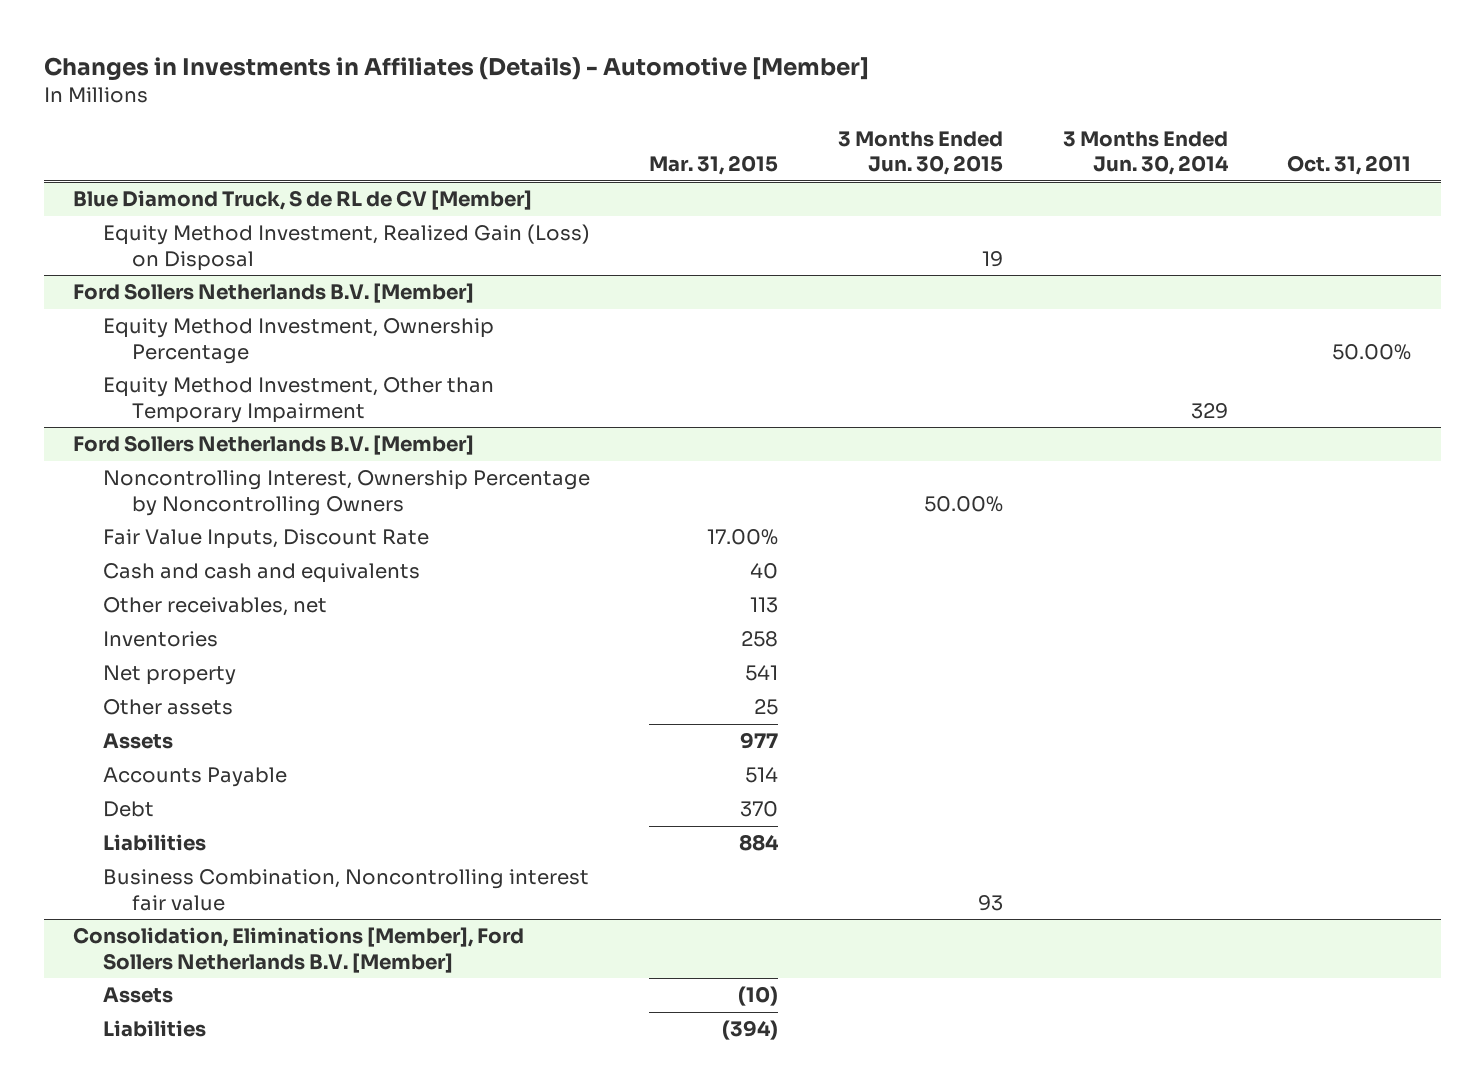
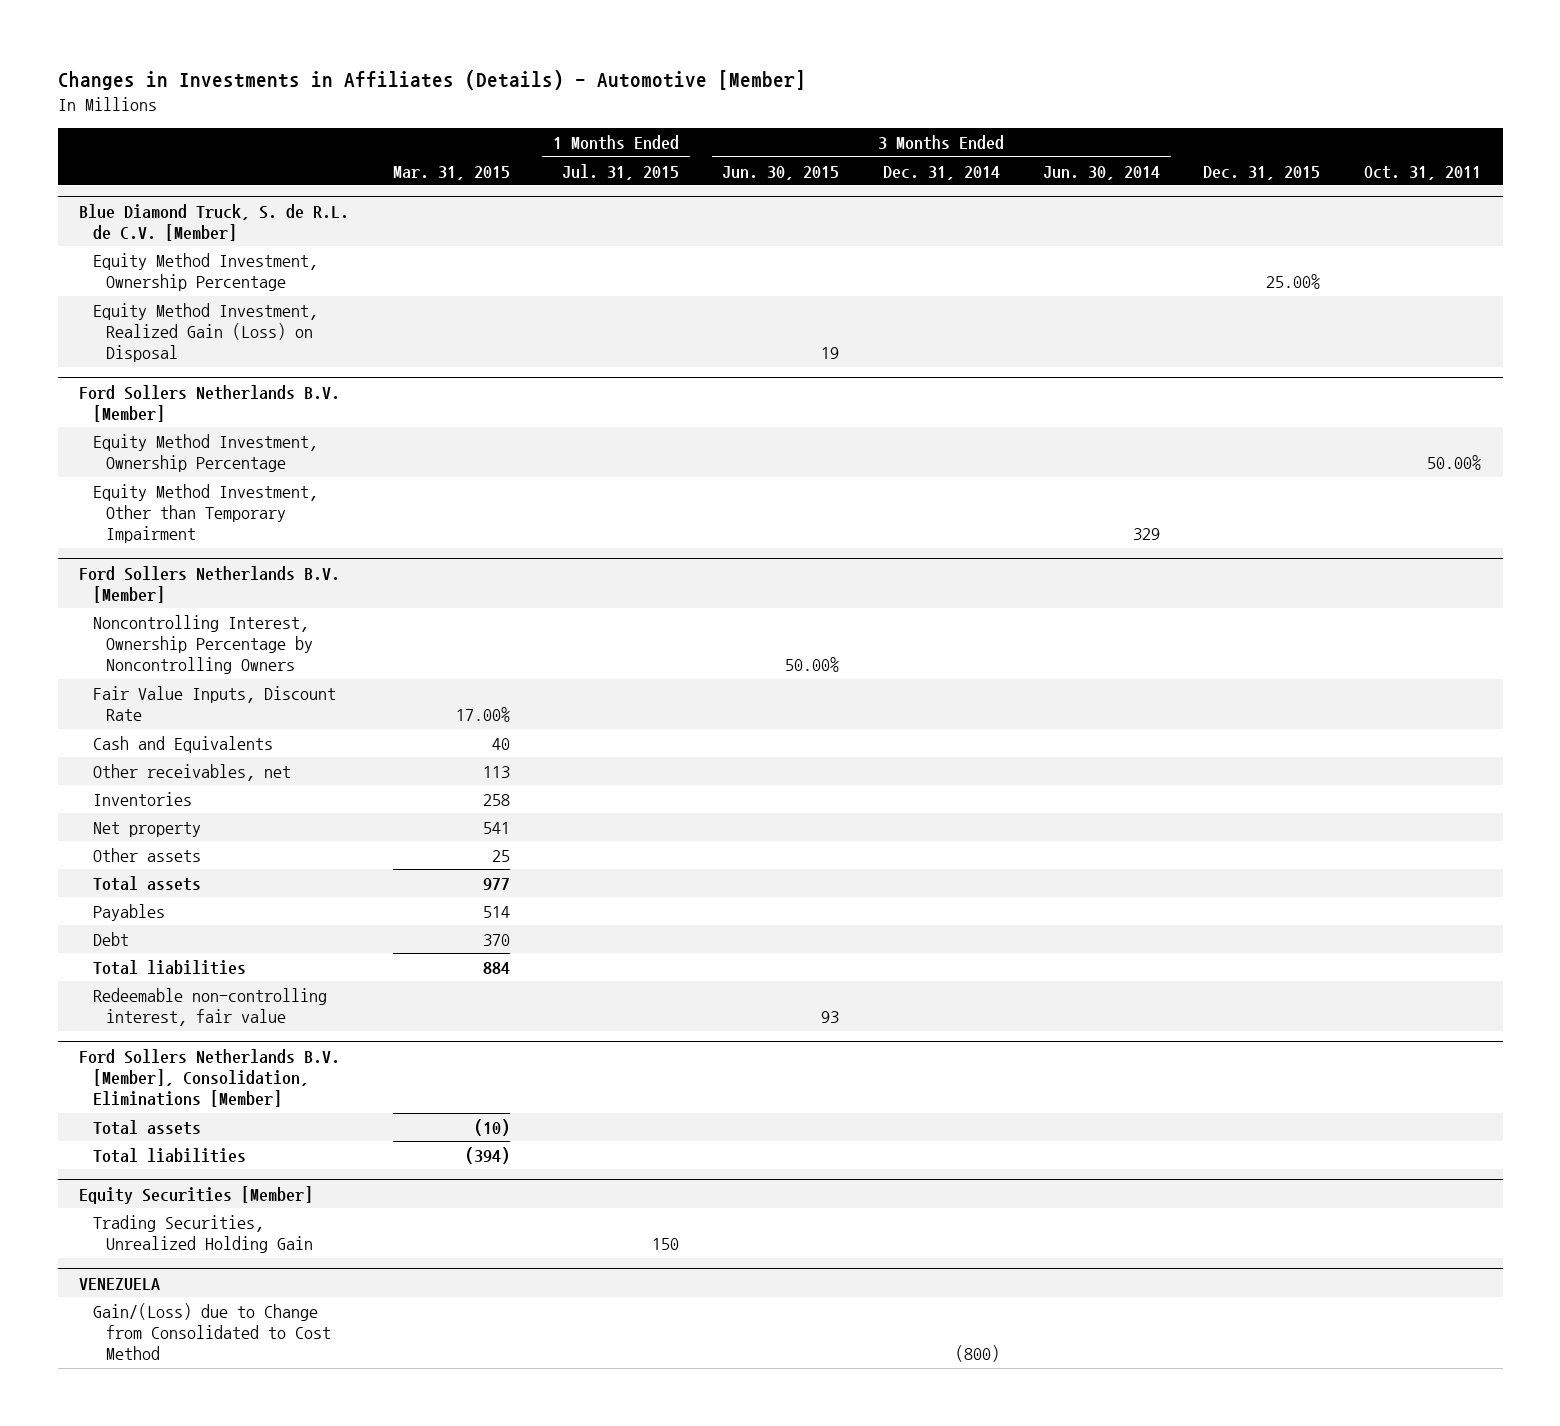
- | Mar. 31, 2015 | 3 Months Ended Jun. 30, 2015 | 3 Months Ended Jun. 30, 2014 | Oct. 31, 2011
+ | Mar. 31, 2015 | 1 Months Ended Jul. 31, 2015 | 3 Months Ended Jun. 30, 2015 | 3 Months Ended Dec. 31, 2014 | 3 Months Ended Jun. 30, 2014 | Dec. 31, 2015 | Oct. 31, 2011
- Blue Diamond Truck, S de RL de CV [Member]
+ Blue Diamond Truck, S. de R.L. de C.V. [Member]
+ Equity Method Investment, Ownership Percentage | | | | | | 25.00% |
@ Ford Sollers Netherlands B.V. [Member]
- Cash and cash and equivalents | 40 | | |
+ Cash and Equivalents | 40 | | | | | |
- Assets | 977 | | |
- Accounts Payable | 514 | | |
+ Total assets | 977 | | | | | |
+ Payables | 514 | | | | | |
- Liabilities | 884 | | |
- Business Combination, Noncontrolling interest fair value | | 93 | |
- Consolidation, Eliminations [Member], Ford Sollers Netherlands B.V. [Member]
- Assets | (10) | | |
- Liabilities | (394) | | |
@ Ford Sollers Netherlands B.V. [Member]
+ Total liabilities | 884 | | | | | |
+ Redeemable non-controlling interest, fair value | | | 93 | | | |
+ Ford Sollers Netherlands B.V. [Member], Consolidation, Eliminations [Member]
+ Total assets | (10) | | | | | |
+ Total liabilities | (394) | | | | | |
+ Equity Securities [Member]
+ Trading Securities, Unrealized Holding Gain | | 150 | | | | |
+ VENEZUELA
+ Gain/(Loss) due to Change from Consolidated to Cost Method | | | | (800) | | |

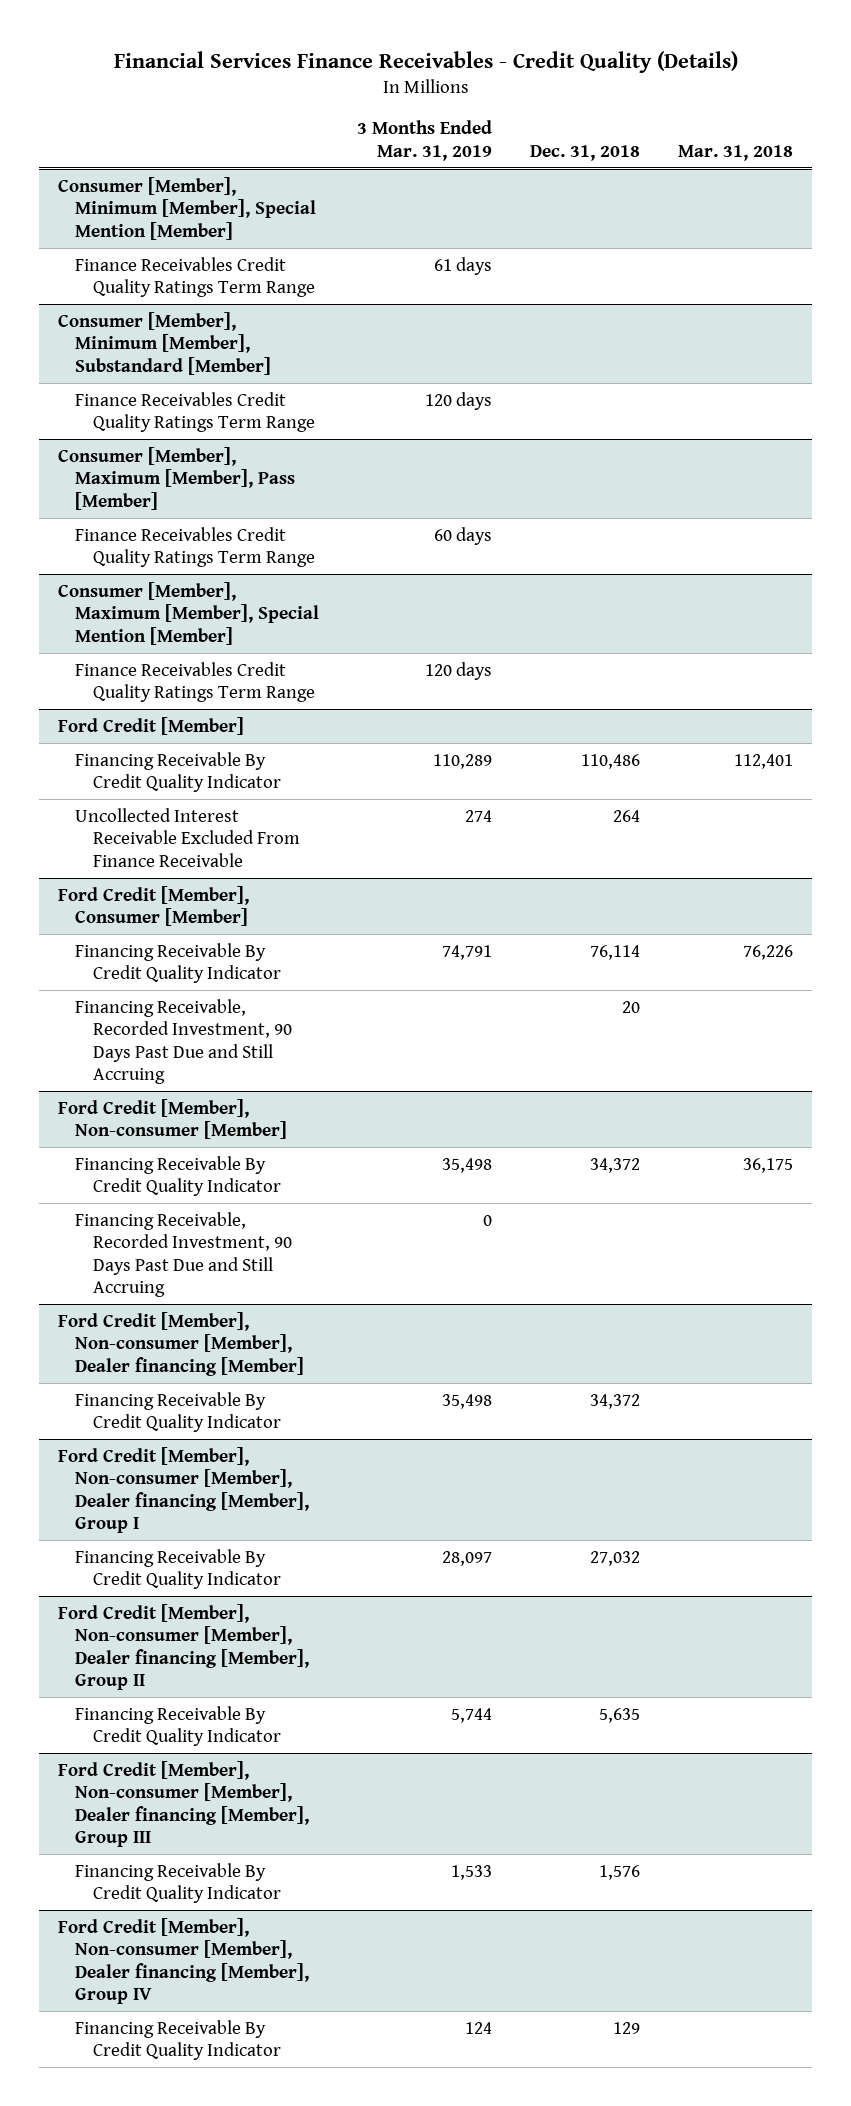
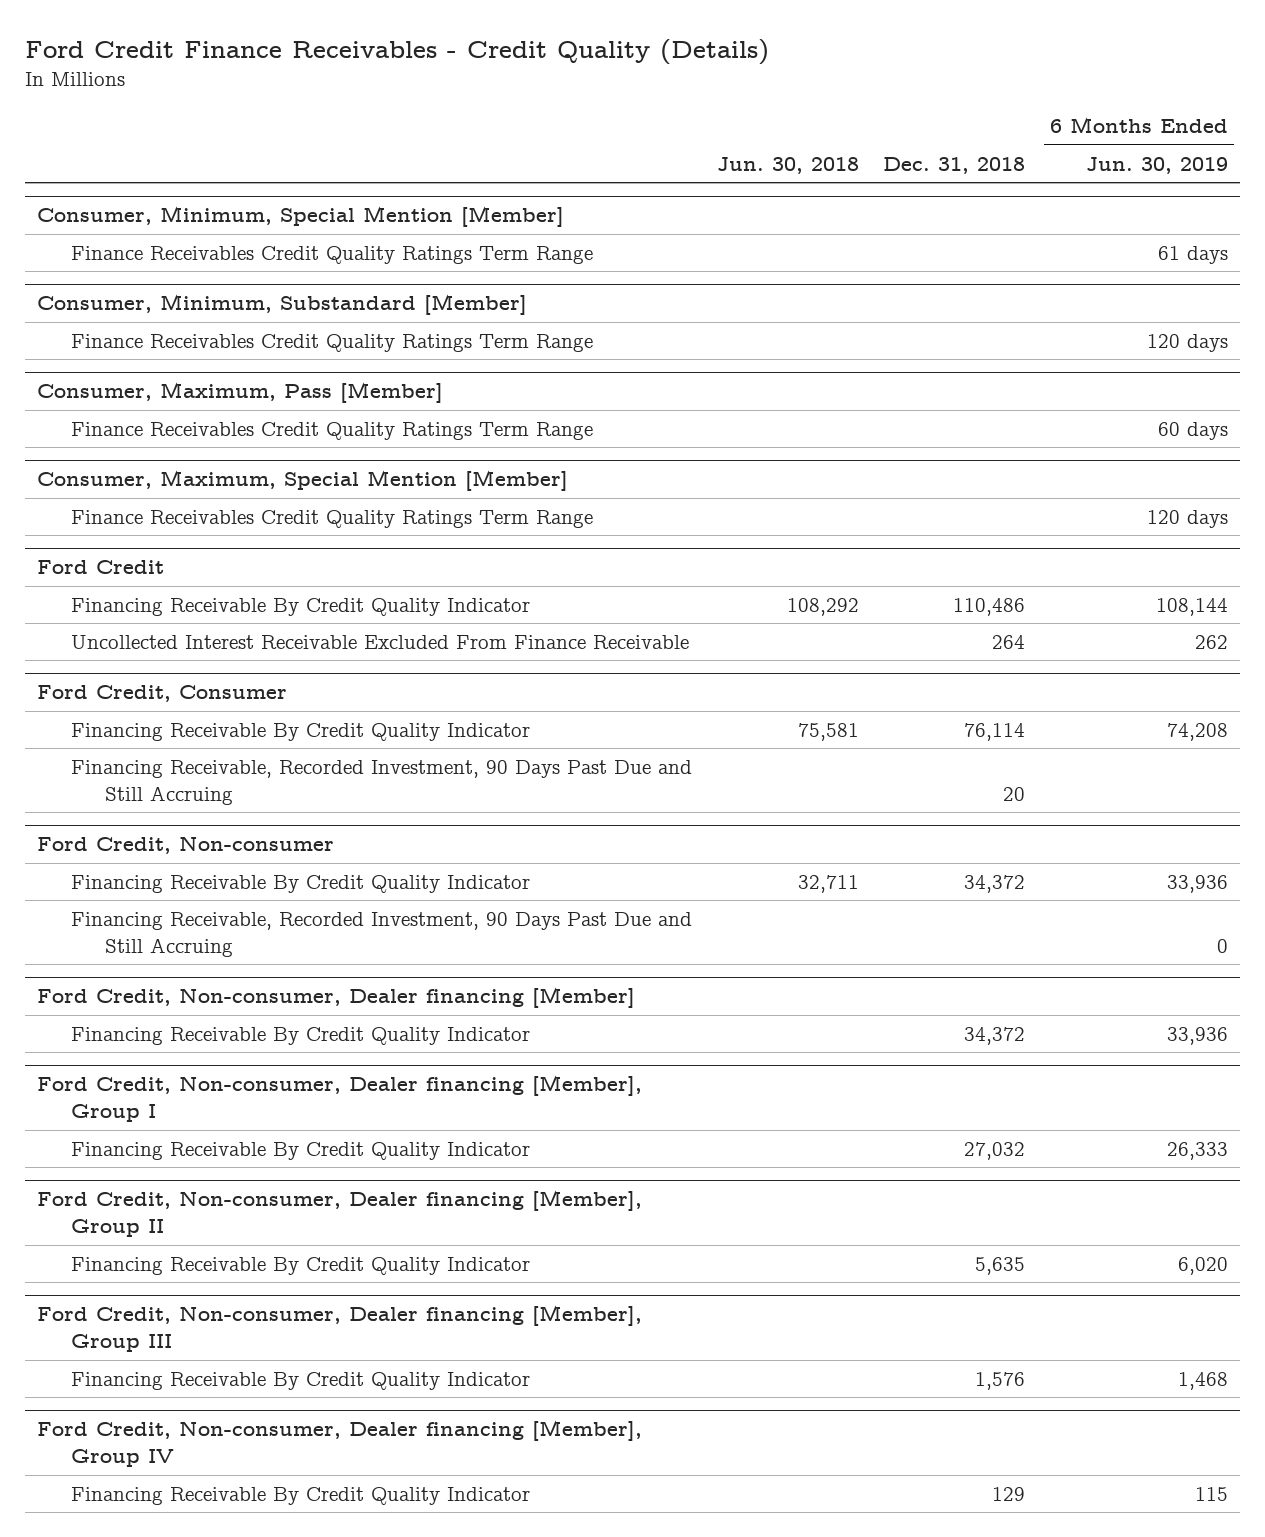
- Financial Services Finance Receivables - Credit Quality (Details)
+ Ford Credit Finance Receivables - Credit Quality (Details)
- | 3 Months Ended Mar. 31, 2019 | Dec. 31, 2018 | Mar. 31, 2018
+ | Jun. 30, 2018 | Dec. 31, 2018 | 6 Months Ended Jun. 30, 2019
- Consumer [Member], Minimum [Member], Special Mention [Member]
+ Consumer, Minimum, Special Mention [Member]
- Consumer [Member], Minimum [Member], Substandard [Member]
+ Consumer, Minimum, Substandard [Member]
- Consumer [Member], Maximum [Member], Pass [Member]
+ Consumer, Maximum, Pass [Member]
- Consumer [Member], Maximum [Member], Special Mention [Member]
+ Consumer, Maximum, Special Mention [Member]
- Ford Credit [Member]
+ Ford Credit
- Ford Credit [Member], Consumer [Member]
+ Ford Credit, Consumer
- Ford Credit [Member], Non-consumer [Member]
+ Ford Credit, Non-consumer
- Ford Credit [Member], Non-consumer [Member], Dealer financing [Member]
+ Ford Credit, Non-consumer, Dealer financing [Member]
- Ford Credit [Member], Non-consumer [Member], Dealer financing [Member], Group I
+ Ford Credit, Non-consumer, Dealer financing [Member], Group I
- Ford Credit [Member], Non-consumer [Member], Dealer financing [Member], Group II
+ Ford Credit, Non-consumer, Dealer financing [Member], Group II
- Ford Credit [Member], Non-consumer [Member], Dealer financing [Member], Group III
+ Ford Credit, Non-consumer, Dealer financing [Member], Group III
- Ford Credit [Member], Non-consumer [Member], Dealer financing [Member], Group IV
+ Ford Credit, Non-consumer, Dealer financing [Member], Group IV

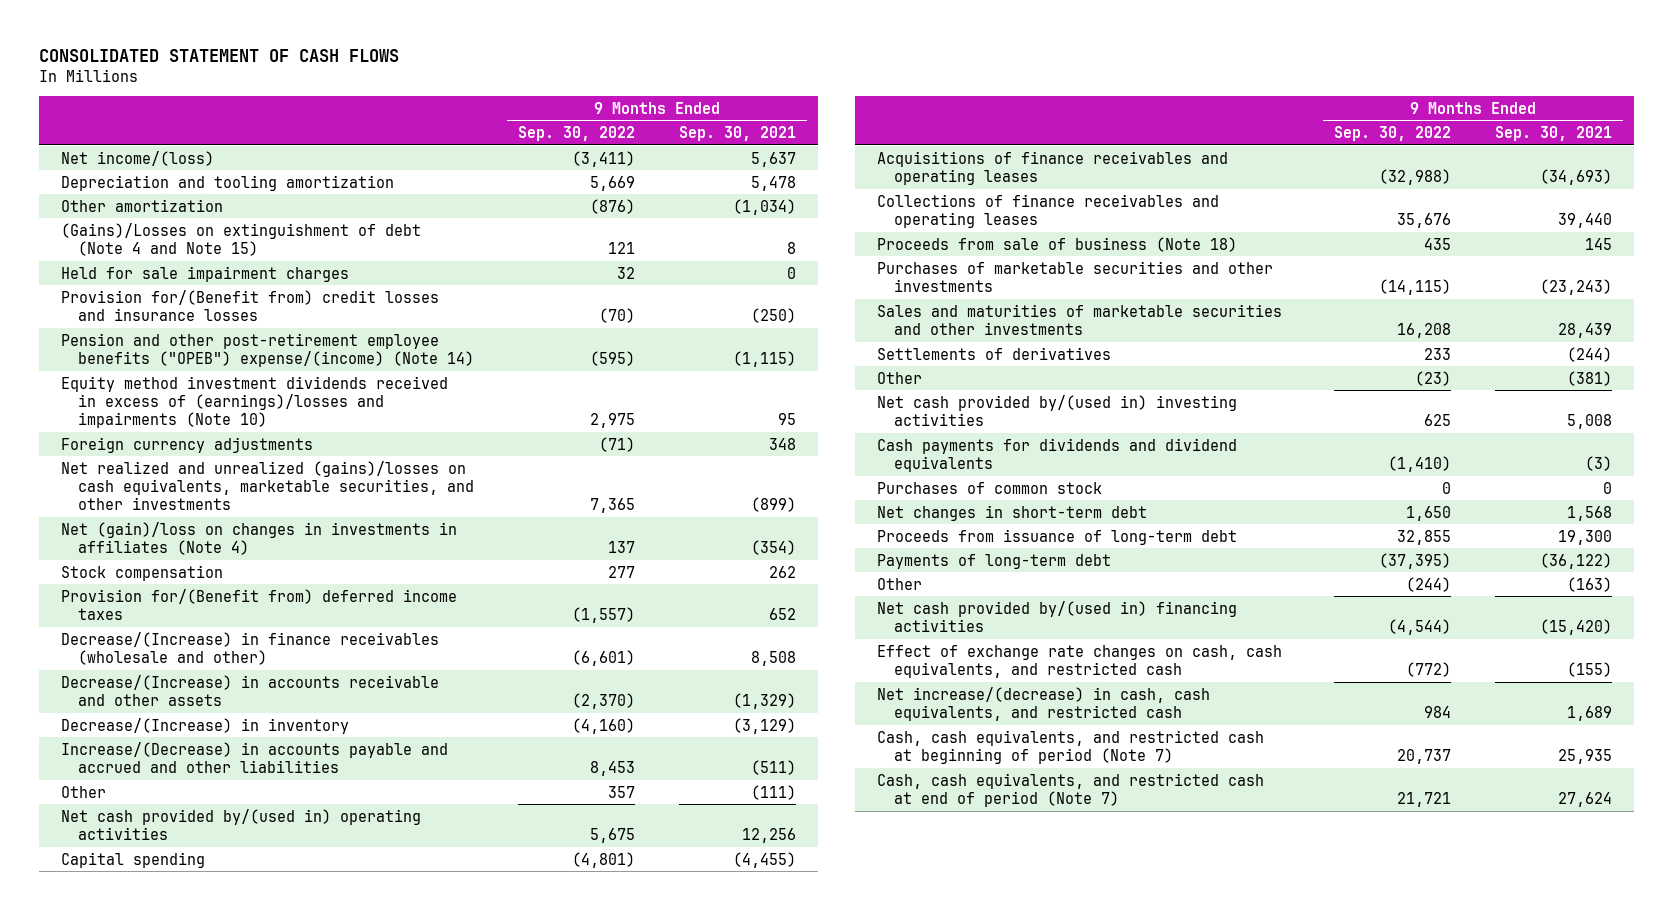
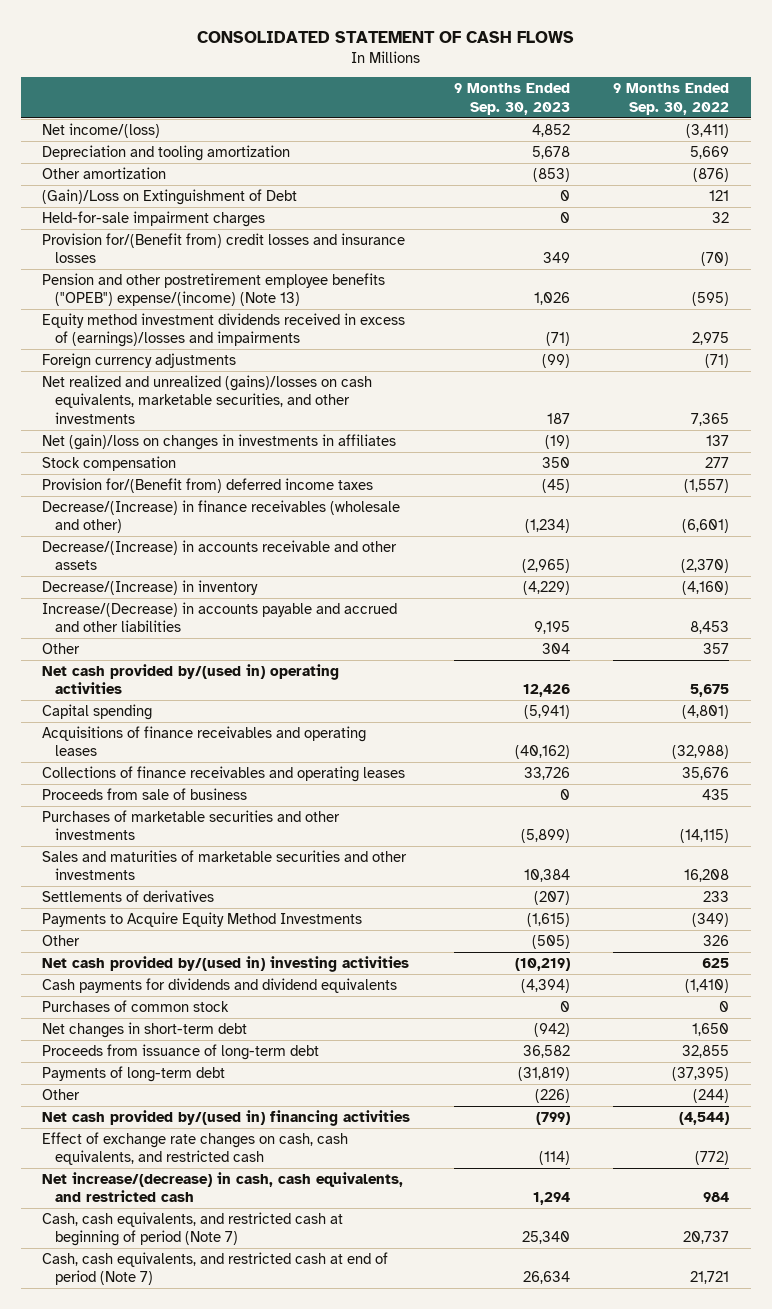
- | 9 Months Ended Sep. 30, 2022 | 9 Months Ended Sep. 30, 2021
+ | 9 Months Ended Sep. 30, 2023 | 9 Months Ended Sep. 30, 2022
- (Gains)/Losses on extinguishment of debt (Note 4 and Note 15) | 121 | 8
- Held for sale impairment charges | 32 | 0
+ (Gain)/Loss on Extinguishment of Debt | 0 | 121
+ Held-for-sale impairment charges | 0 | 32
- Pension and other post-retirement employee benefits ("OPEB") expense/(income) (Note 14) | (595) | (1,115)
- Equity method investment dividends received in excess of (earnings)/losses and impairments (Note 10) | 2,975 | 95
+ Pension and other postretirement employee benefits ("OPEB") expense/(income) (Note 13) | 1,026 | (595)
+ Equity method investment dividends received in excess of (earnings)/losses and impairments | (71) | 2,975
- Net (gain)/loss on changes in investments in affiliates (Note 4) | 137 | (354)
+ Net (gain)/loss on changes in investments in affiliates | (19) | 137
- Proceeds from sale of business (Note 18) | 435 | 145
+ Proceeds from sale of business | 0 | 435
- Other | (23) | (381)
+ Payments to Acquire Equity Method Investments | (1,615) | (349)
+ Other | (505) | 326

